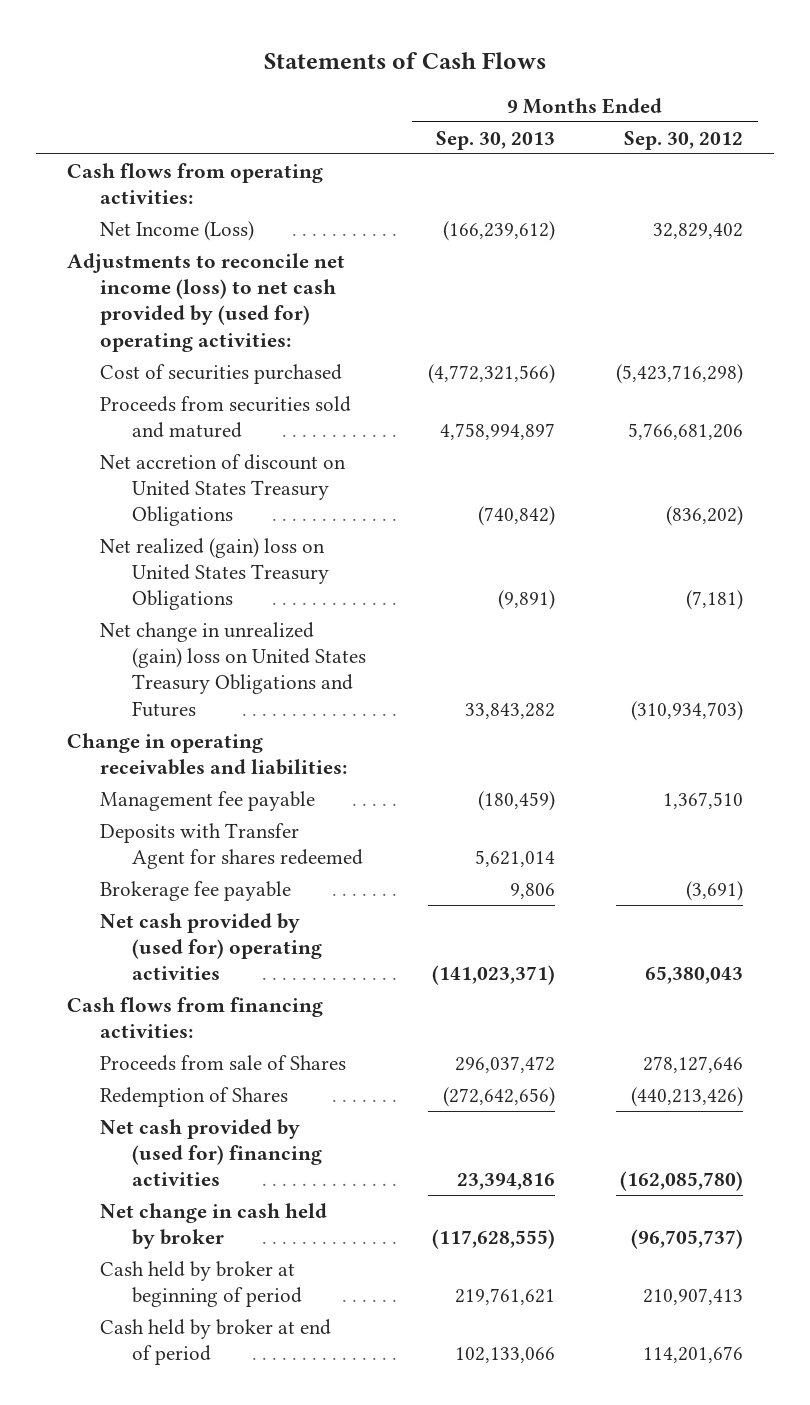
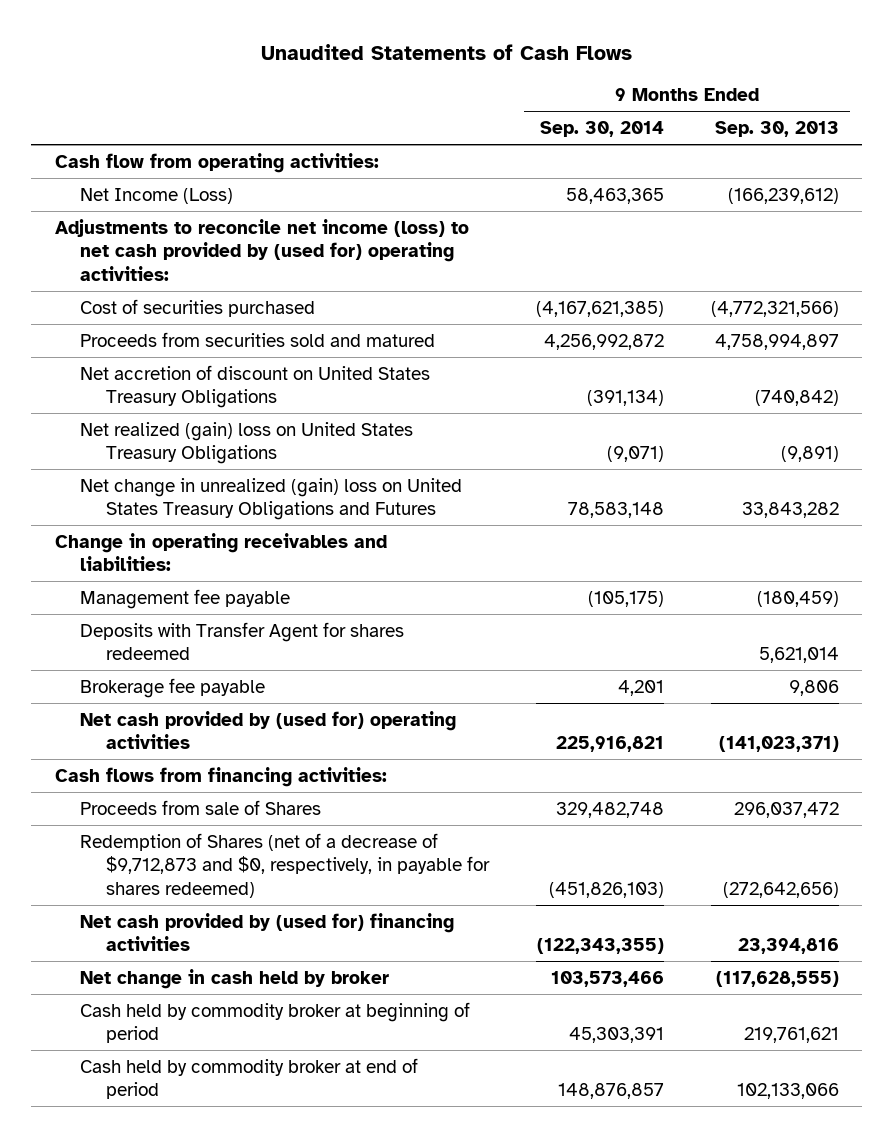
- Statements of Cash Flows
+ Unaudited Statements of Cash Flows
- | 9 Months Ended Sep. 30, 2013 | 9 Months Ended Sep. 30, 2012
+ | 9 Months Ended Sep. 30, 2014 | 9 Months Ended Sep. 30, 2013
- Cash flows from operating activities:
+ Cash flow from operating activities:
- Redemption of Shares | (272,642,656) | (440,213,426)
+ Redemption of Shares (net of a decrease of $9,712,873 and $0, respectively, in payable for shares redeemed) | (451,826,103) | (272,642,656)
- Cash held by broker at beginning of period | 219,761,621 | 210,907,413
- Cash held by broker at end of period | 102,133,066 | 114,201,676
+ Cash held by commodity broker at beginning of period | 45,303,391 | 219,761,621
+ Cash held by commodity broker at end of period | 148,876,857 | 102,133,066

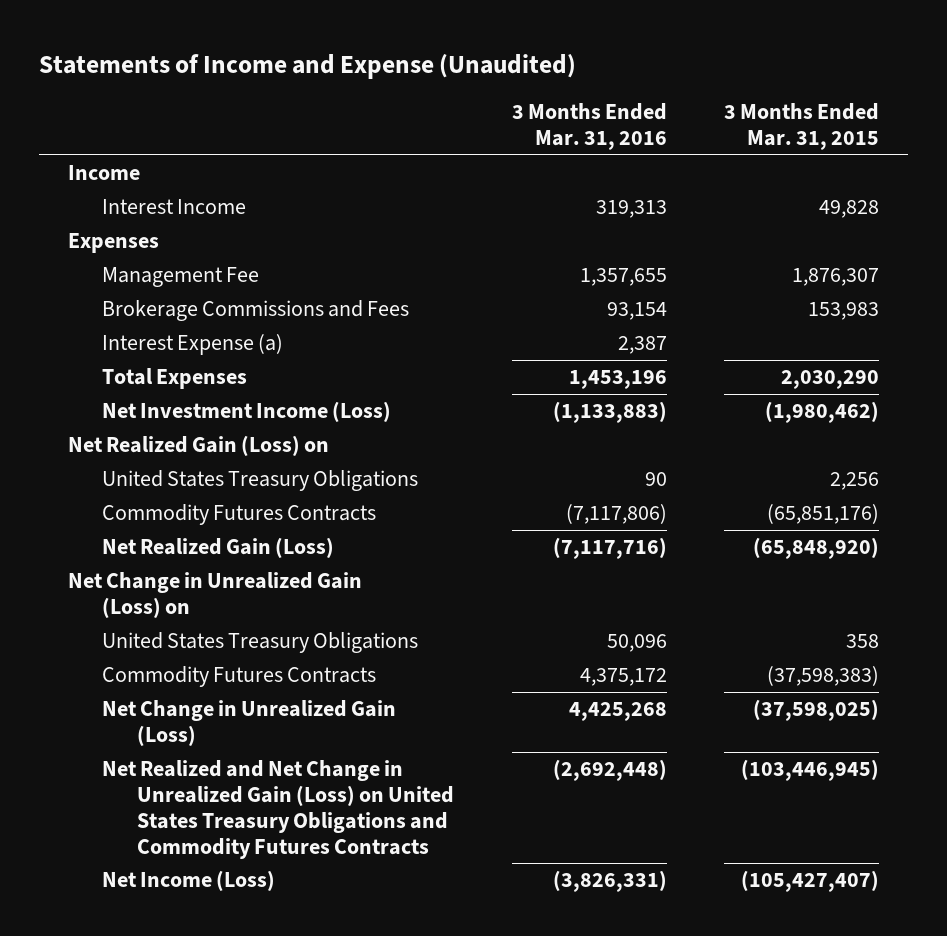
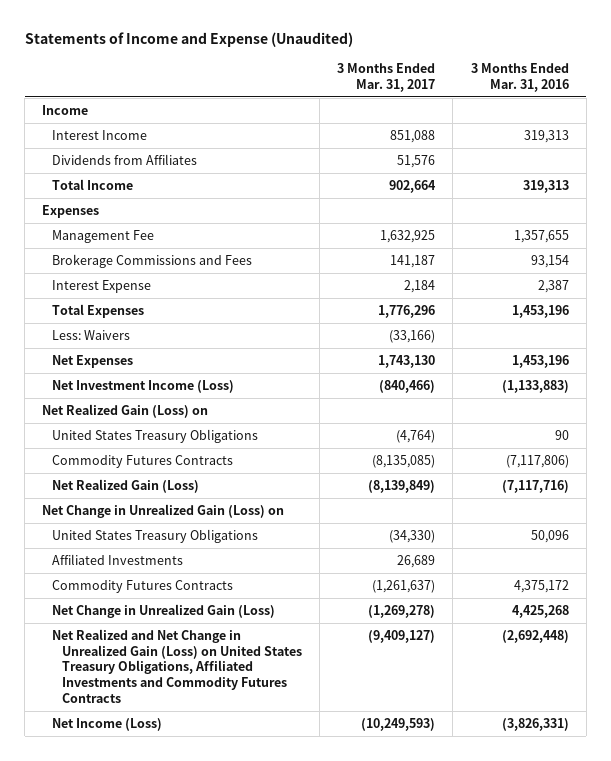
- | 3 Months Ended Mar. 31, 2016 | 3 Months Ended Mar. 31, 2015
+ | 3 Months Ended Mar. 31, 2017 | 3 Months Ended Mar. 31, 2016
+ Dividends from Affiliates | 51,576 |
+ Total Income | 902,664 | 319,313
- Interest Expense (a) | 2,387 |
+ Interest Expense | 2,184 | 2,387
+ Less: Waivers | (33,166) |
+ Net Expenses | 1,743,130 | 1,453,196
+ Affiliated Investments | 26,689 |
- Net Realized and Net Change in Unrealized Gain (Loss) on United States Treasury Obligations and Commodity Futures Contracts | (2,692,448) | (103,446,945)
+ Net Realized and Net Change in Unrealized Gain (Loss) on United States Treasury Obligations, Affiliated Investments and Commodity Futures Contracts | (9,409,127) | (2,692,448)

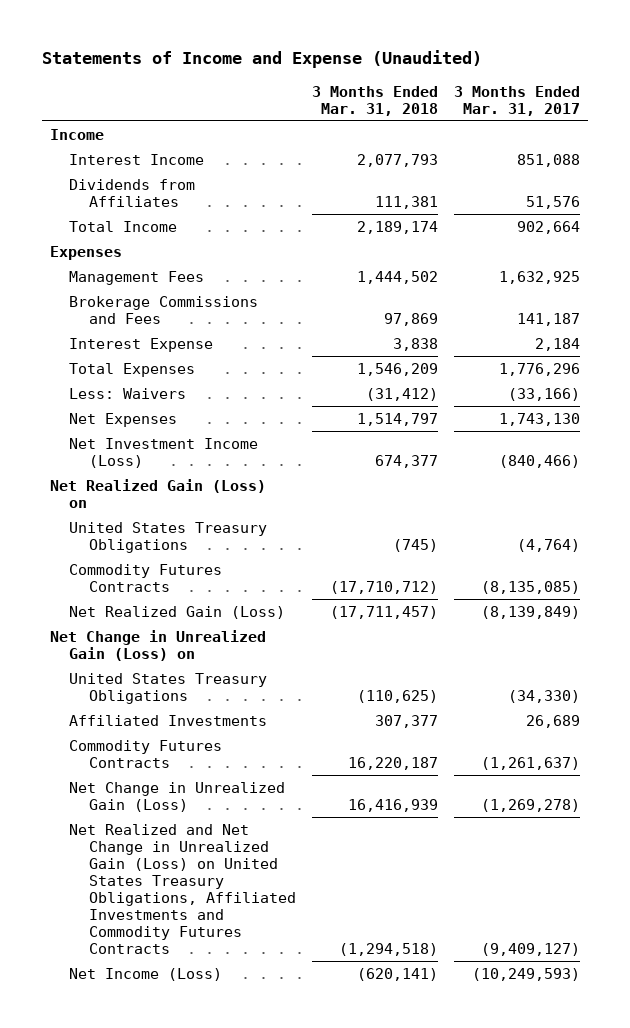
- | 3 Months Ended Mar. 31, 2017 | 3 Months Ended Mar. 31, 2016
+ | 3 Months Ended Mar. 31, 2018 | 3 Months Ended Mar. 31, 2017
- Management Fee | 1,632,925 | 1,357,655
+ Management Fees | 1,444,502 | 1,632,925

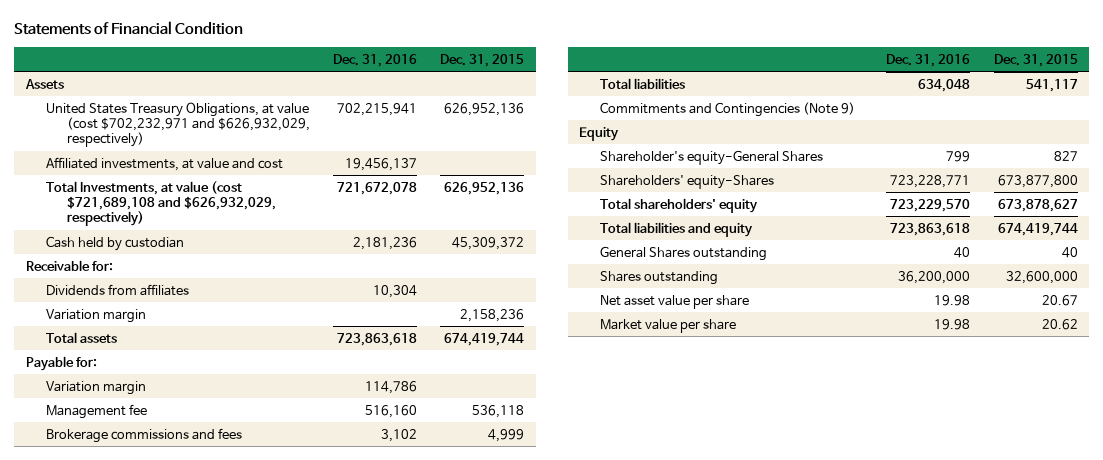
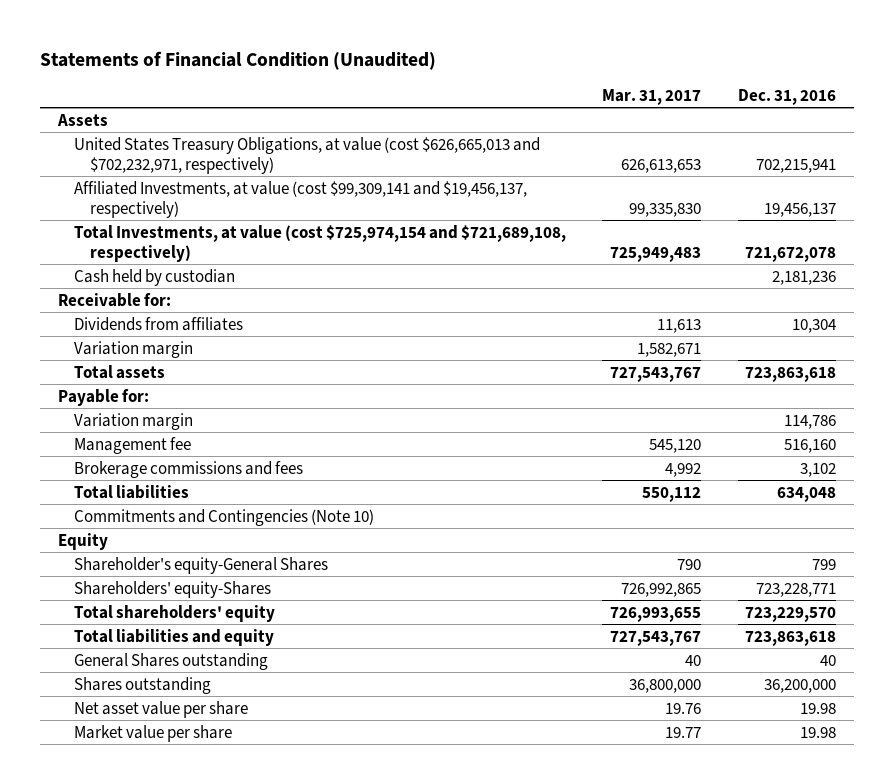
- Statements of Financial Condition
+ Statements of Financial Condition (Unaudited)
- | Dec. 31, 2016 | Dec. 31, 2015
+ | Mar. 31, 2017 | Dec. 31, 2016
- United States Treasury Obligations, at value (cost $702,232,971 and $626,932,029, respectively) | 702,215,941 | 626,952,136
- Affiliated investments, at value and cost | 19,456,137 |
- Total Investments, at value (cost $721,689,108 and $626,932,029, respectively) | 721,672,078 | 626,952,136
+ United States Treasury Obligations, at value (cost $626,665,013 and $702,232,971, respectively) | 626,613,653 | 702,215,941
+ Affiliated Investments, at value (cost $99,309,141 and $19,456,137, respectively) | 99,335,830 | 19,456,137
+ Total Investments, at value (cost $725,974,154 and $721,689,108, respectively) | 725,949,483 | 721,672,078
- Commitments and Contingencies (Note 9)
+ Commitments and Contingencies (Note 10)

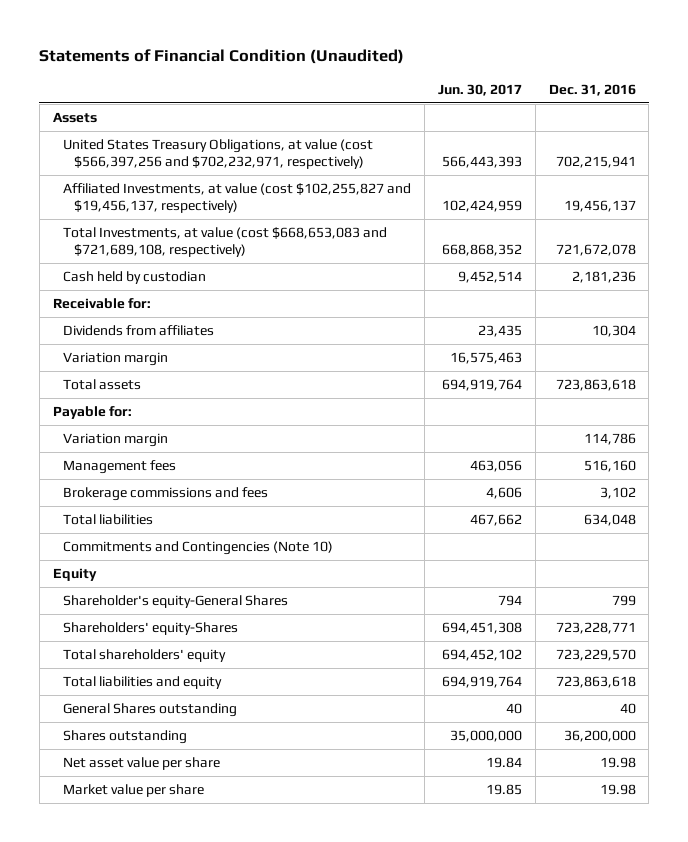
- | Mar. 31, 2017 | Dec. 31, 2016
+ | Jun. 30, 2017 | Dec. 31, 2016
- United States Treasury Obligations, at value (cost $626,665,013 and $702,232,971, respectively) | 626,613,653 | 702,215,941
- Affiliated Investments, at value (cost $99,309,141 and $19,456,137, respectively) | 99,335,830 | 19,456,137
- Total Investments, at value (cost $725,974,154 and $721,689,108, respectively) | 725,949,483 | 721,672,078
+ United States Treasury Obligations, at value (cost $566,397,256 and $702,232,971, respectively) | 566,443,393 | 702,215,941
+ Affiliated Investments, at value (cost $102,255,827 and $19,456,137, respectively) | 102,424,959 | 19,456,137
+ Total Investments, at value (cost $668,653,083 and $721,689,108, respectively) | 668,868,352 | 721,672,078
- Management fee | 545,120 | 516,160
+ Management fees | 463,056 | 516,160

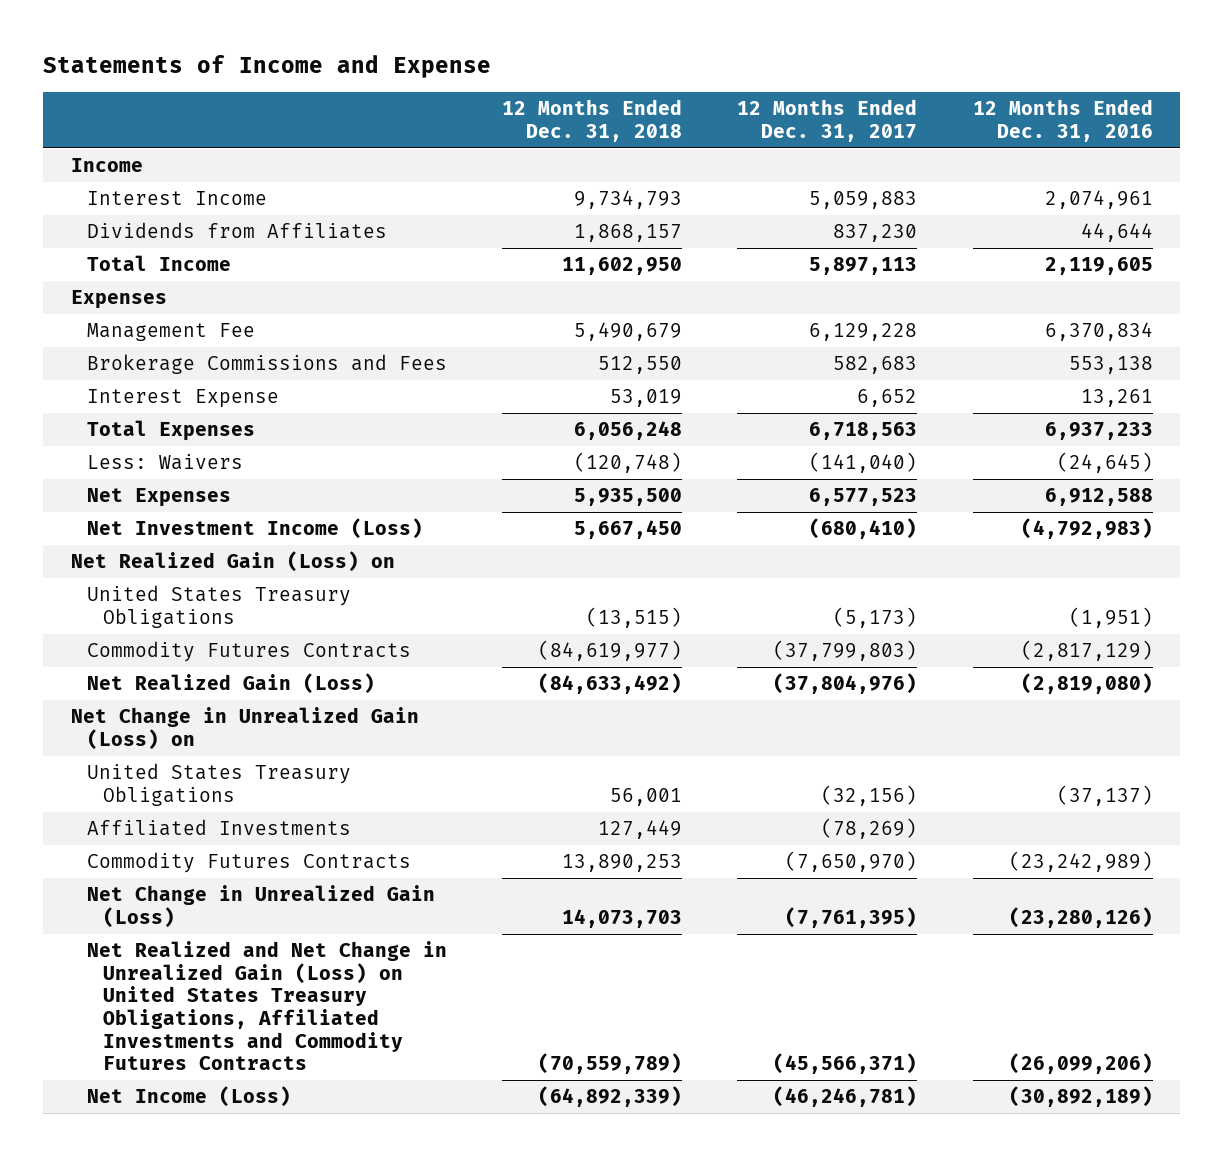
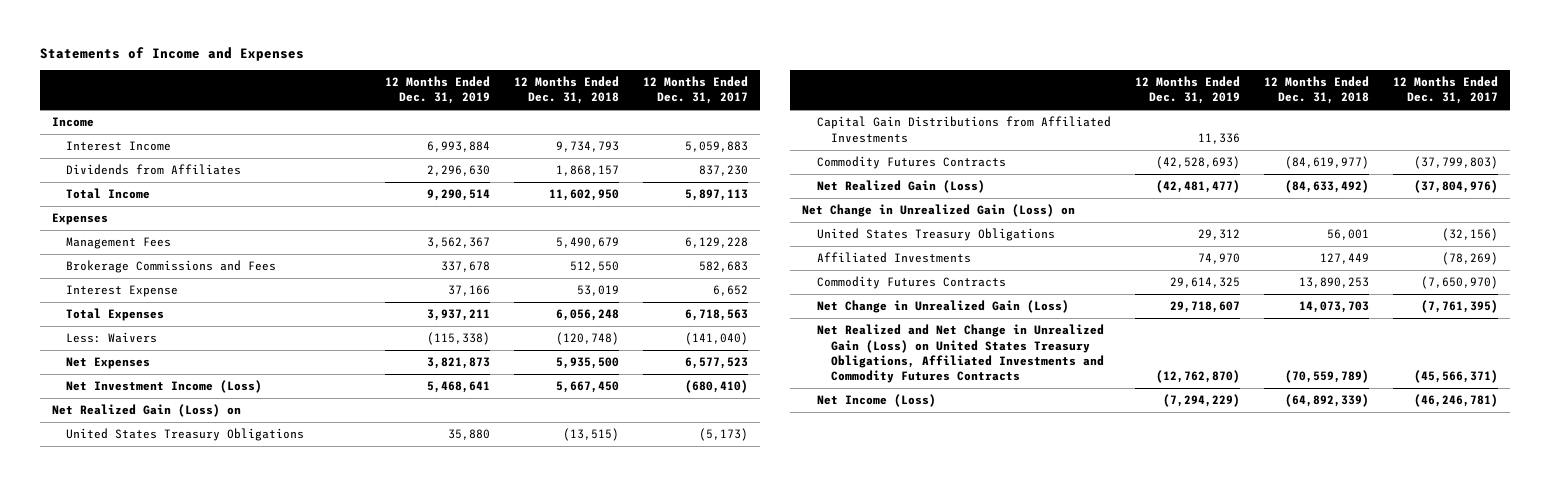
- Statements of Income and Expense
+ Statements of Income and Expenses
- | 12 Months Ended Dec. 31, 2018 | 12 Months Ended Dec. 31, 2017 | 12 Months Ended Dec. 31, 2016
+ | 12 Months Ended Dec. 31, 2019 | 12 Months Ended Dec. 31, 2018 | 12 Months Ended Dec. 31, 2017
- Management Fee | 5,490,679 | 6,129,228 | 6,370,834
+ Management Fees | 3,562,367 | 5,490,679 | 6,129,228
+ Capital Gain Distributions from Affiliated Investments | 11,336 | |

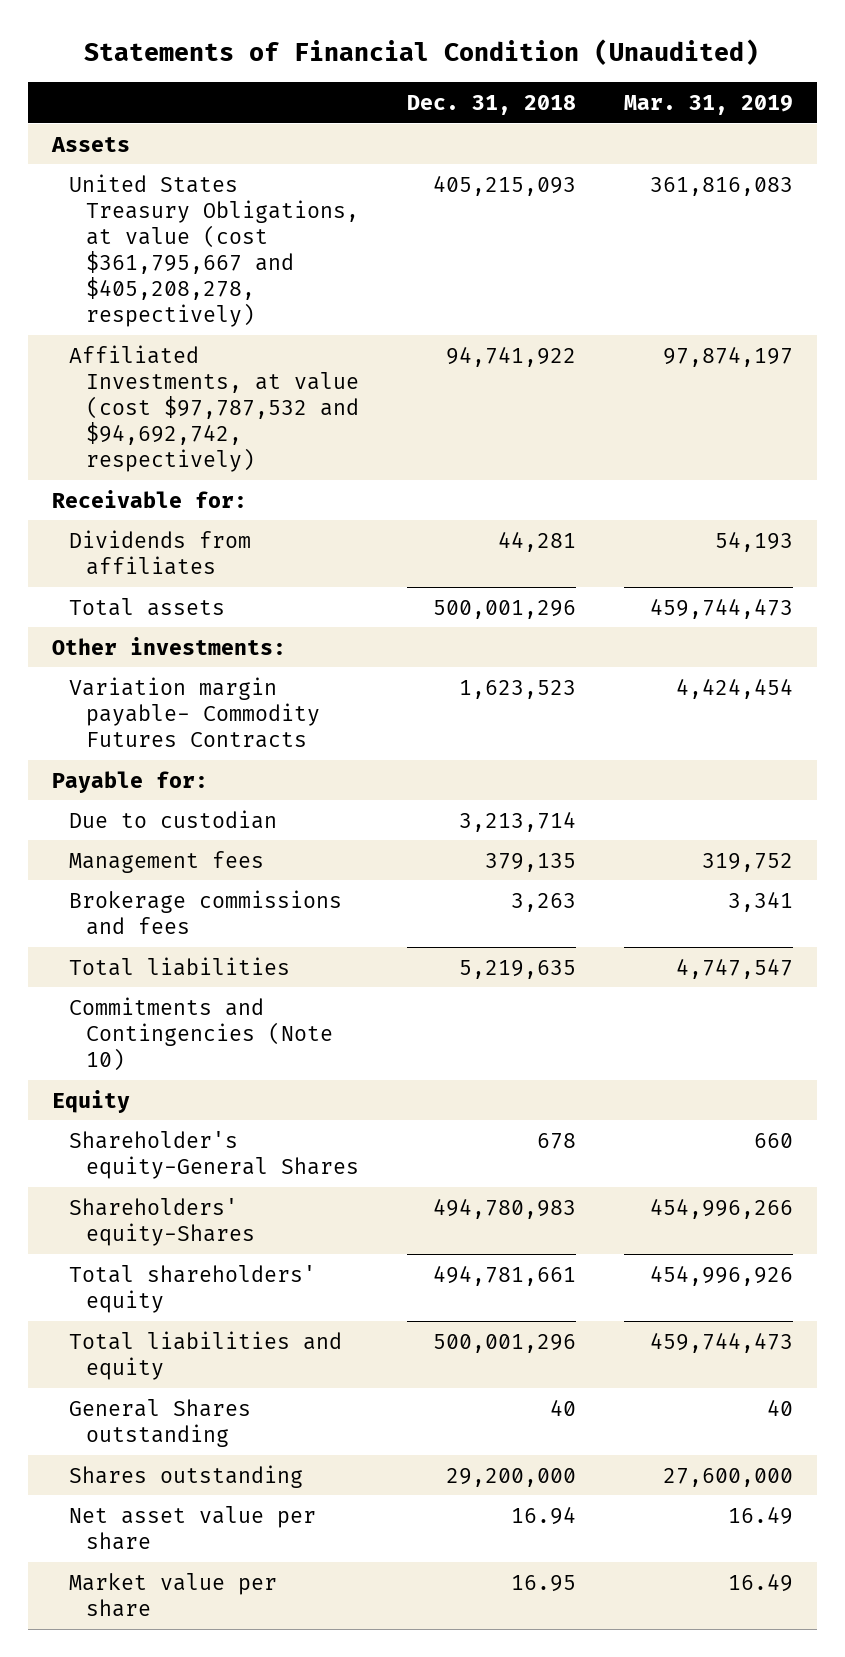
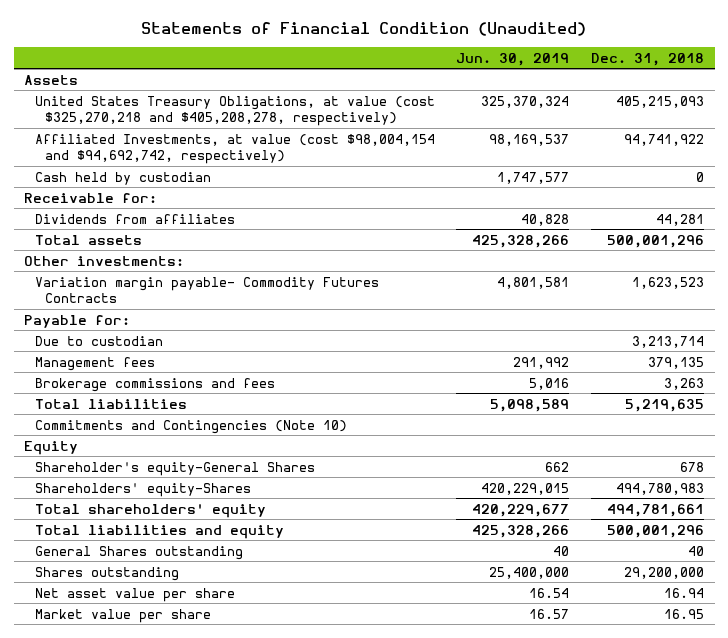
- | Dec. 31, 2018 | Mar. 31, 2019
+ | Jun. 30, 2019 | Dec. 31, 2018
- United States Treasury Obligations, at value (cost $361,795,667 and $405,208,278, respectively) | 405,215,093 | 361,816,083
- Affiliated Investments, at value (cost $97,787,532 and $94,692,742, respectively) | 94,741,922 | 97,874,197
+ United States Treasury Obligations, at value (cost $325,270,218 and $405,208,278, respectively) | 325,370,324 | 405,215,093
+ Affiliated Investments, at value (cost $98,004,154 and $94,692,742, respectively) | 98,169,537 | 94,741,922
+ Cash held by custodian | 1,747,577 | 0

